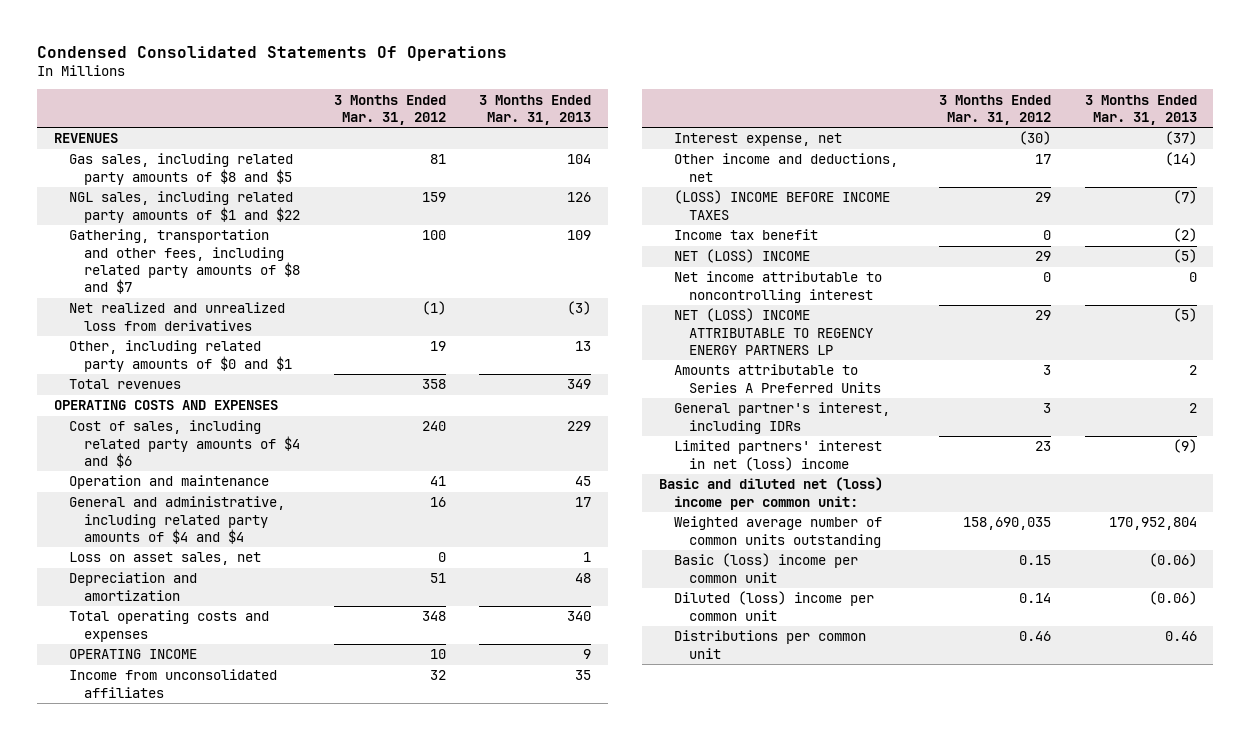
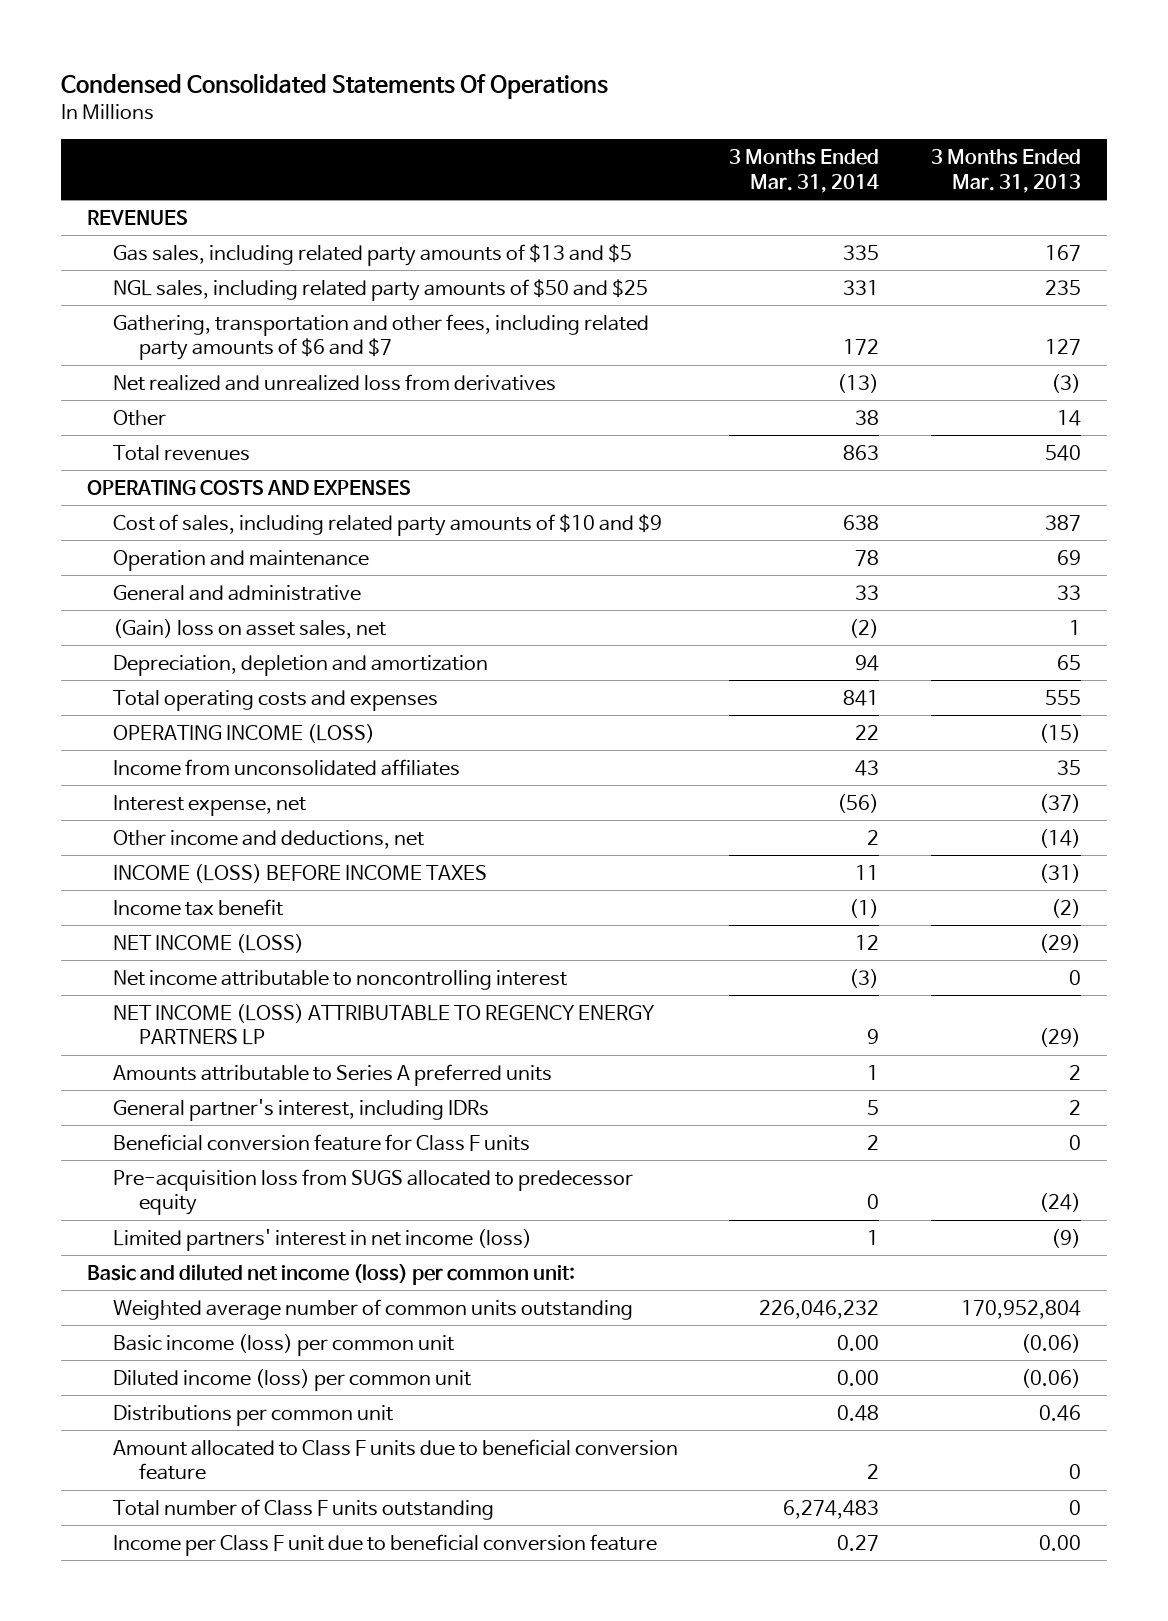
- | 3 Months Ended Mar. 31, 2012 | 3 Months Ended Mar. 31, 2013
+ | 3 Months Ended Mar. 31, 2014 | 3 Months Ended Mar. 31, 2013
- Gas sales, including related party amounts of $8 and $5 | 81 | 104
- NGL sales, including related party amounts of $1 and $22 | 159 | 126
- Gathering, transportation and other fees, including related party amounts of $8 and $7 | 100 | 109
+ Gas sales, including related party amounts of $13 and $5 | 335 | 167
+ NGL sales, including related party amounts of $50 and $25 | 331 | 235
+ Gathering, transportation and other fees, including related party amounts of $6 and $7 | 172 | 127
- Other, including related party amounts of $0 and $1 | 19 | 13
- Total revenues | 358 | 349
+ Other | 38 | 14
+ Total revenues | 863 | 540
- Cost of sales, including related party amounts of $4 and $6 | 240 | 229
- Operation and maintenance | 41 | 45
- General and administrative, including related party amounts of $4 and $4 | 16 | 17
- Loss on asset sales, net | 0 | 1
- Depreciation and amortization | 51 | 48
- Total operating costs and expenses | 348 | 340
- OPERATING INCOME | 10 | 9
+ Cost of sales, including related party amounts of $10 and $9 | 638 | 387
+ Operation and maintenance | 78 | 69
+ General and administrative | 33 | 33
+ (Gain) loss on asset sales, net | (2) | 1
+ Depreciation, depletion and amortization | 94 | 65
+ Total operating costs and expenses | 841 | 555
+ OPERATING INCOME (LOSS) | 22 | (15)
- (LOSS) INCOME BEFORE INCOME TAXES | 29 | (7)
+ INCOME (LOSS) BEFORE INCOME TAXES | 11 | (31)
- NET (LOSS) INCOME | 29 | (5)
+ NET INCOME (LOSS) | 12 | (29)
- NET (LOSS) INCOME ATTRIBUTABLE TO REGENCY ENERGY PARTNERS LP | 29 | (5)
- Amounts attributable to Series A Preferred Units | 3 | 2
+ NET INCOME (LOSS) ATTRIBUTABLE TO REGENCY ENERGY PARTNERS LP | 9 | (29)
+ Amounts attributable to Series A preferred units | 1 | 2
- Limited partners' interest in net (loss) income | 23 | (9)
- Basic and diluted net (loss) income per common unit:
+ Beneficial conversion feature for Class F units | 2 | 0
+ Pre-acquisition loss from SUGS allocated to predecessor equity | 0 | (24)
+ Limited partners' interest in net income (loss) | 1 | (9)
+ Basic and diluted net income (loss) per common unit:
- Basic (loss) income per common unit | 0.15 | (0.06)
- Diluted (loss) income per common unit | 0.14 | (0.06)
+ Basic income (loss) per common unit | 0.00 | (0.06)
+ Diluted income (loss) per common unit | 0.00 | (0.06)
+ Amount allocated to Class F units due to beneficial conversion feature | 2 | 0
+ Total number of Class F units outstanding | 6,274,483 | 0
+ Income per Class F unit due to beneficial conversion feature | 0.27 | 0.00

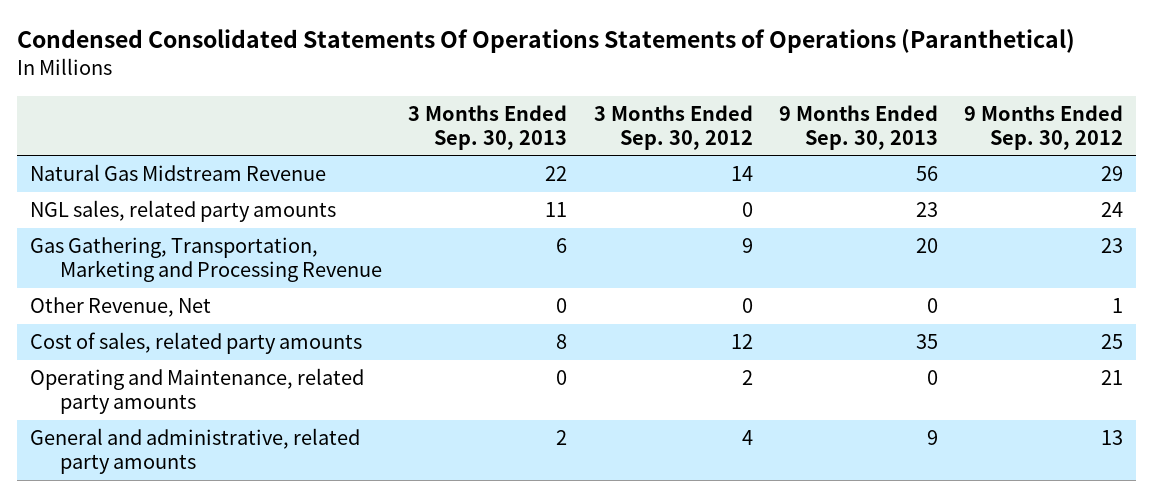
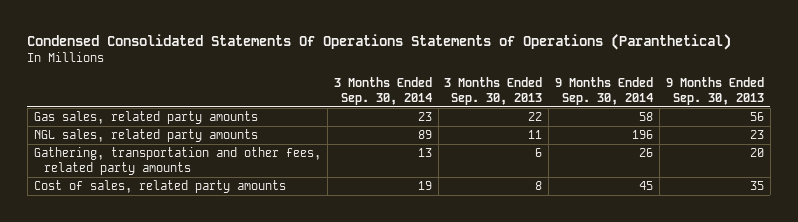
- | 3 Months Ended Sep. 30, 2013 | 3 Months Ended Sep. 30, 2012 | 9 Months Ended Sep. 30, 2013 | 9 Months Ended Sep. 30, 2012
+ | 3 Months Ended Sep. 30, 2014 | 3 Months Ended Sep. 30, 2013 | 9 Months Ended Sep. 30, 2014 | 9 Months Ended Sep. 30, 2013
- Natural Gas Midstream Revenue | 22 | 14 | 56 | 29
+ Gas sales, related party amounts | 23 | 22 | 58 | 56
- Gas Gathering, Transportation, Marketing and Processing Revenue | 6 | 9 | 20 | 23
- Other Revenue, Net | 0 | 0 | 0 | 1
+ Gathering, transportation and other fees, related party amounts | 13 | 6 | 26 | 20
- Operating and Maintenance, related party amounts | 0 | 2 | 0 | 21
- General and administrative, related party amounts | 2 | 4 | 9 | 13

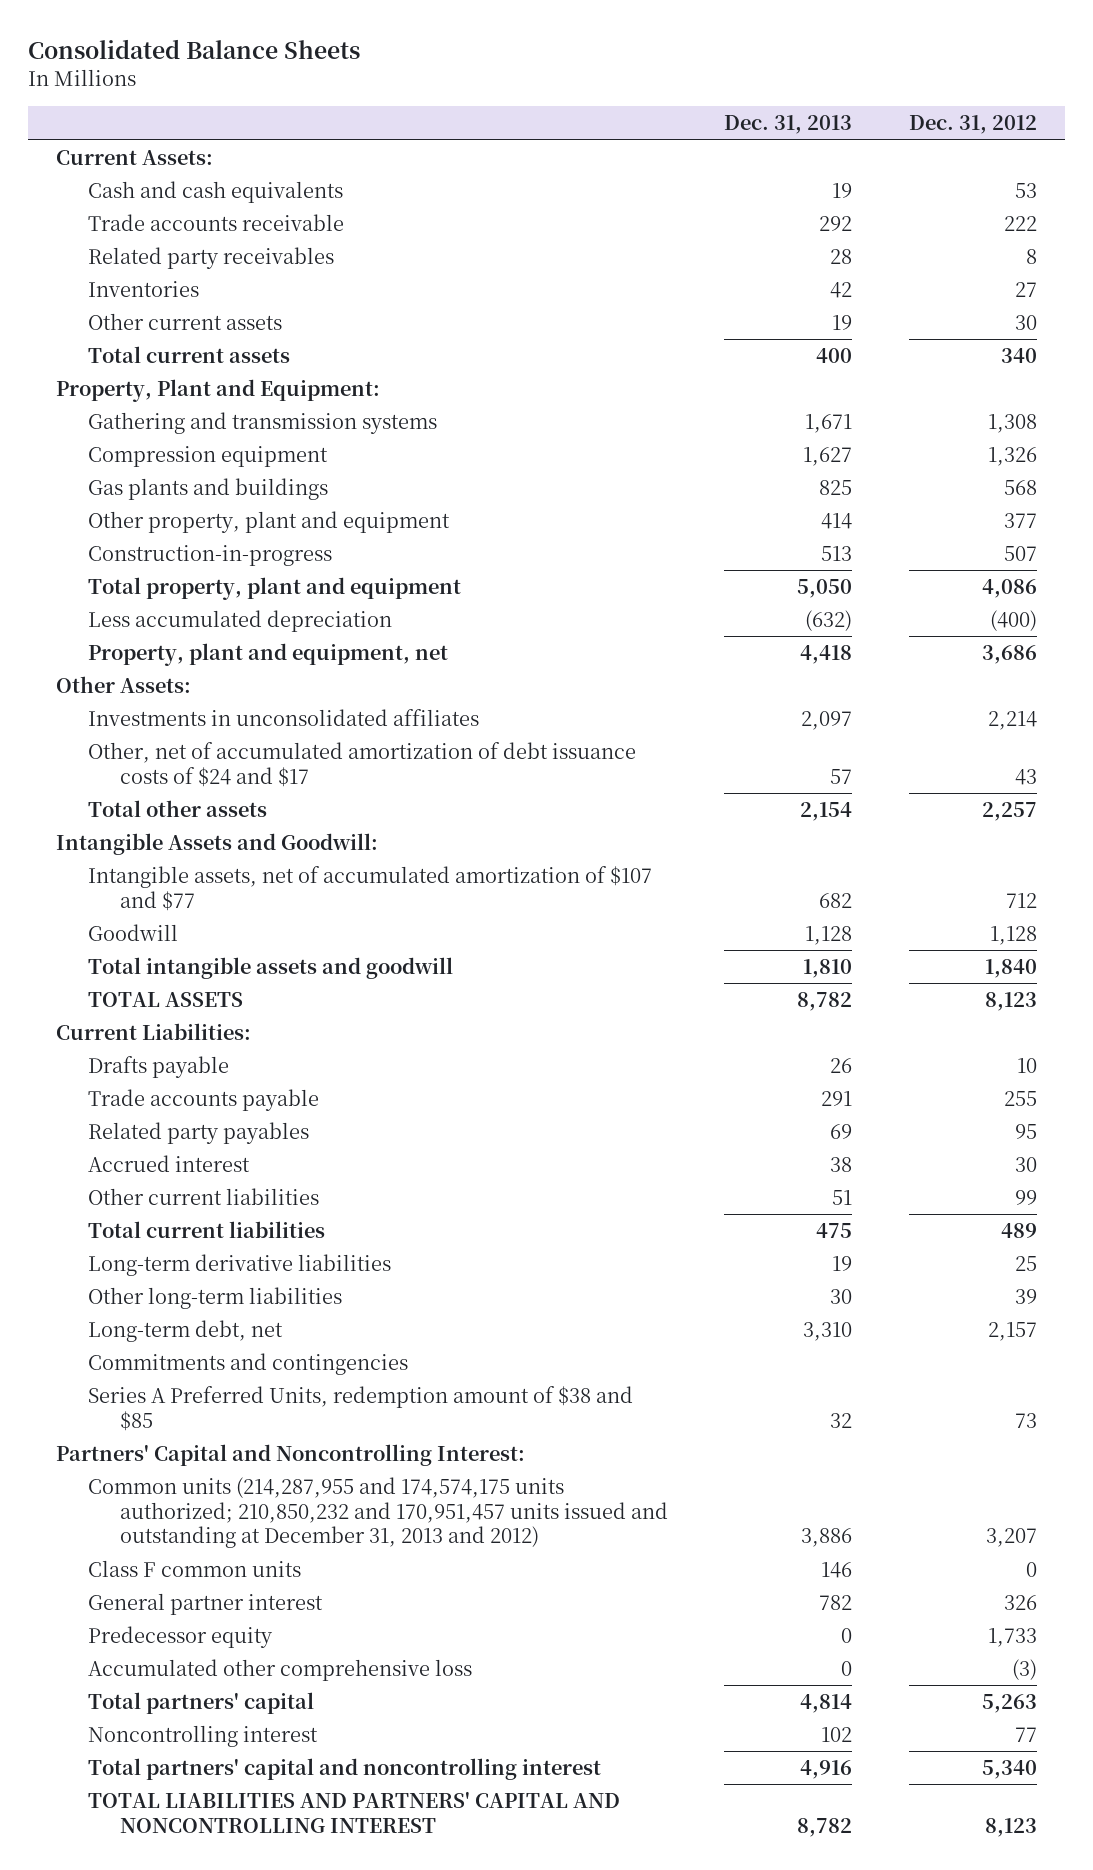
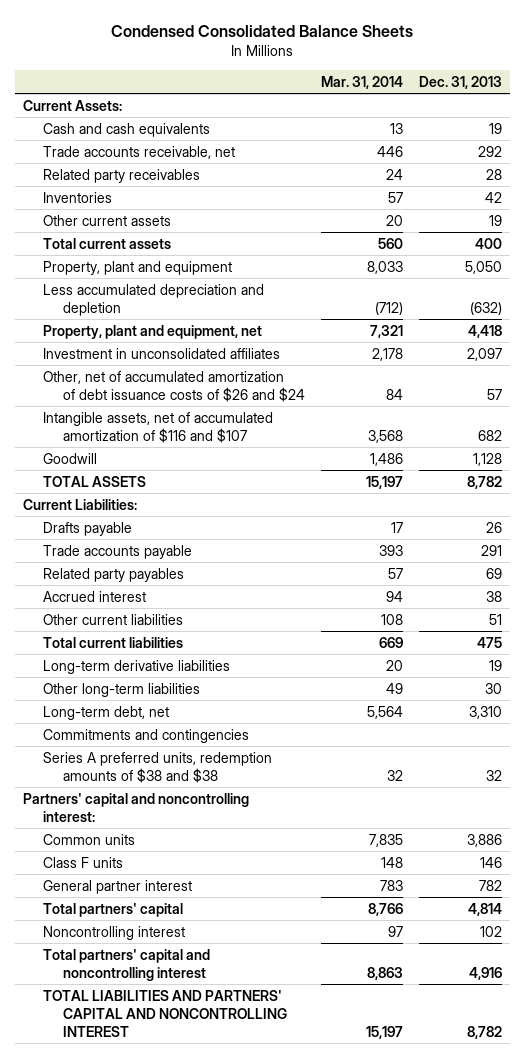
- Consolidated Balance Sheets
+ Condensed Consolidated Balance Sheets
- | Dec. 31, 2013 | Dec. 31, 2012
+ | Mar. 31, 2014 | Dec. 31, 2013
- Trade accounts receivable | 292 | 222
+ Trade accounts receivable, net | 446 | 292
- Property, Plant and Equipment:
- Gathering and transmission systems | 1,671 | 1,308
- Compression equipment | 1,627 | 1,326
- Gas plants and buildings | 825 | 568
- Other property, plant and equipment | 414 | 377
- Construction-in-progress | 513 | 507
- Total property, plant and equipment | 5,050 | 4,086
- Less accumulated depreciation | (632) | (400)
+ Property, plant and equipment | 8,033 | 5,050
+ Less accumulated depreciation and depletion | (712) | (632)
- Other Assets:
- Investments in unconsolidated affiliates | 2,097 | 2,214
- Other, net of accumulated amortization of debt issuance costs of $24 and $17 | 57 | 43
- Total other assets | 2,154 | 2,257
- Intangible Assets and Goodwill:
- Intangible assets, net of accumulated amortization of $107 and $77 | 682 | 712
+ Investment in unconsolidated affiliates | 2,178 | 2,097
+ Other, net of accumulated amortization of debt issuance costs of $26 and $24 | 84 | 57
+ Intangible assets, net of accumulated amortization of $116 and $107 | 3,568 | 682
- Total intangible assets and goodwill | 1,810 | 1,840
- Series A Preferred Units, redemption amount of $38 and $85 | 32 | 73
- Partners' Capital and Noncontrolling Interest:
- Common units (214,287,955 and 174,574,175 units authorized; 210,850,232 and 170,951,457 units issued and outstanding at December 31, 2013 and 2012) | 3,886 | 3,207
- Class F common units | 146 | 0
+ Series A preferred units, redemption amounts of $38 and $38 | 32 | 32
+ Partners' capital and noncontrolling interest:
+ Common units | 7,835 | 3,886
+ Class F units | 148 | 146
- Predecessor equity | 0 | 1,733
- Accumulated other comprehensive loss | 0 | (3)

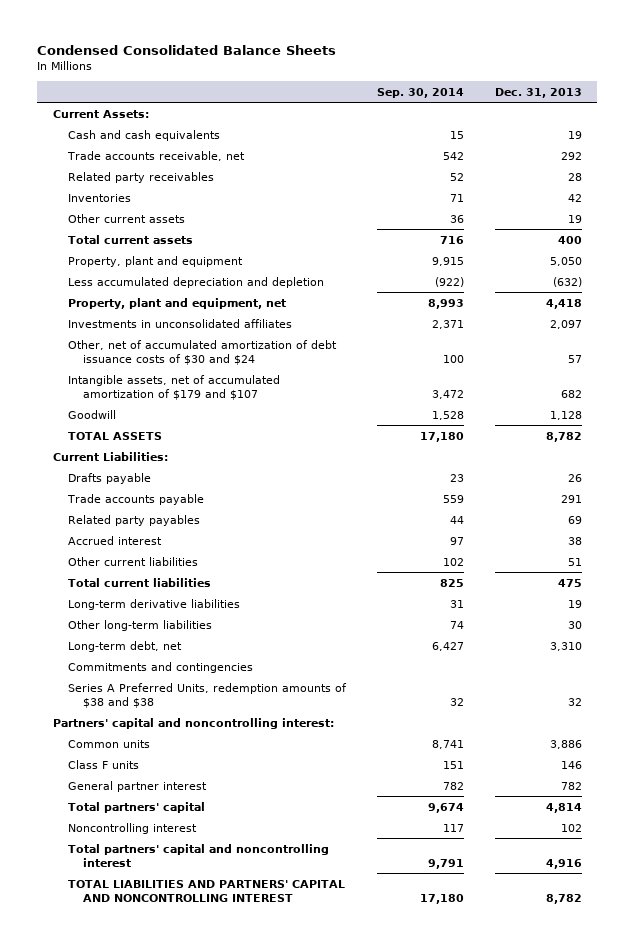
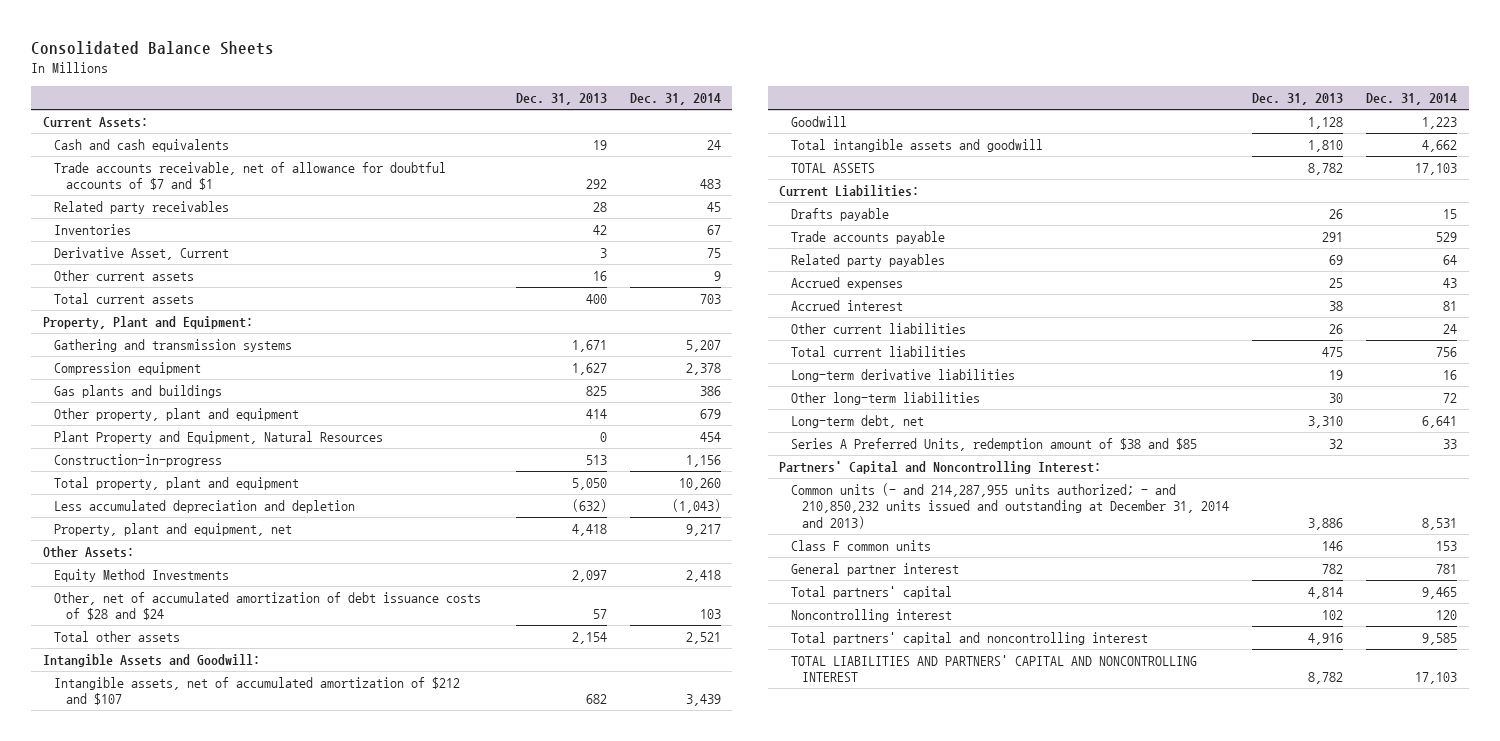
- Condensed Consolidated Balance Sheets
+ Consolidated Balance Sheets
- | Sep. 30, 2014 | Dec. 31, 2013
+ | Dec. 31, 2013 | Dec. 31, 2014
- Trade accounts receivable, net | 542 | 292
+ Trade accounts receivable, net of allowance for doubtful accounts of $7 and $1 | 292 | 483
- Other current assets | 36 | 19
+ Derivative Asset, Current | 3 | 75
+ Other current assets | 16 | 9
- Property, plant and equipment | 9,915 | 5,050
+ Property, Plant and Equipment:
+ Gathering and transmission systems | 1,671 | 5,207
+ Compression equipment | 1,627 | 2,378
+ Gas plants and buildings | 825 | 386
+ Other property, plant and equipment | 414 | 679
+ Plant Property and Equipment, Natural Resources | 0 | 454
+ Construction-in-progress | 513 | 1,156
+ Total property, plant and equipment | 5,050 | 10,260
- Investments in unconsolidated affiliates | 2,371 | 2,097
- Other, net of accumulated amortization of debt issuance costs of $30 and $24 | 100 | 57
- Intangible assets, net of accumulated amortization of $179 and $107 | 3,472 | 682
+ Other Assets:
+ Equity Method Investments | 2,097 | 2,418
+ Other, net of accumulated amortization of debt issuance costs of $28 and $24 | 57 | 103
+ Total other assets | 2,154 | 2,521
+ Intangible Assets and Goodwill:
+ Intangible assets, net of accumulated amortization of $212 and $107 | 682 | 3,439
+ Total intangible assets and goodwill | 1,810 | 4,662
+ Accrued expenses | 25 | 43
- Other current liabilities | 102 | 51
+ Other current liabilities | 26 | 24
- Commitments and contingencies
- Series A Preferred Units, redemption amounts of $38 and $38 | 32 | 32
- Partners' capital and noncontrolling interest:
- Common units | 8,741 | 3,886
- Class F units | 151 | 146
+ Series A Preferred Units, redemption amount of $38 and $85 | 32 | 33
+ Partners' Capital and Noncontrolling Interest:
+ Common units (- and 214,287,955 units authorized; - and 210,850,232 units issued and outstanding at December 31, 2014 and 2013) | 3,886 | 8,531
+ Class F common units | 146 | 153

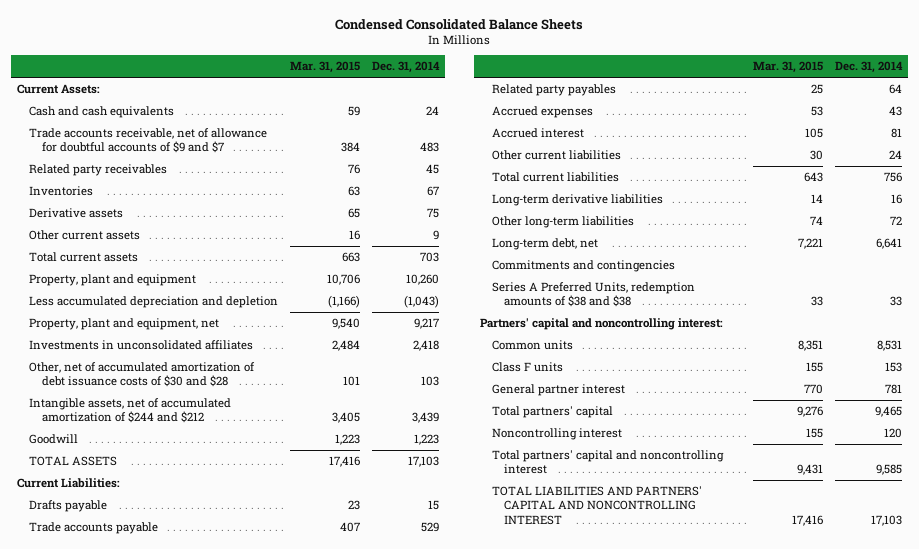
- Consolidated Balance Sheets
+ Condensed Consolidated Balance Sheets
- | Dec. 31, 2013 | Dec. 31, 2014
+ | Mar. 31, 2015 | Dec. 31, 2014
- Trade accounts receivable, net of allowance for doubtful accounts of $7 and $1 | 292 | 483
+ Trade accounts receivable, net of allowance for doubtful accounts of $9 and $7 | 384 | 483
- Derivative Asset, Current | 3 | 75
+ Derivative assets | 65 | 75
- Property, Plant and Equipment:
- Gathering and transmission systems | 1,671 | 5,207
- Compression equipment | 1,627 | 2,378
- Gas plants and buildings | 825 | 386
- Other property, plant and equipment | 414 | 679
- Plant Property and Equipment, Natural Resources | 0 | 454
- Construction-in-progress | 513 | 1,156
- Total property, plant and equipment | 5,050 | 10,260
+ Property, plant and equipment | 10,706 | 10,260
- Other Assets:
- Equity Method Investments | 2,097 | 2,418
- Other, net of accumulated amortization of debt issuance costs of $28 and $24 | 57 | 103
- Total other assets | 2,154 | 2,521
- Intangible Assets and Goodwill:
- Intangible assets, net of accumulated amortization of $212 and $107 | 682 | 3,439
+ Investments in unconsolidated affiliates | 2,484 | 2,418
+ Other, net of accumulated amortization of debt issuance costs of $30 and $28 | 101 | 103
+ Intangible assets, net of accumulated amortization of $244 and $212 | 3,405 | 3,439
- Total intangible assets and goodwill | 1,810 | 4,662
- Series A Preferred Units, redemption amount of $38 and $85 | 32 | 33
- Partners' Capital and Noncontrolling Interest:
- Common units (- and 214,287,955 units authorized; - and 210,850,232 units issued and outstanding at December 31, 2014 and 2013) | 3,886 | 8,531
- Class F common units | 146 | 153
+ Commitments and contingencies
+ Series A Preferred Units, redemption amounts of $38 and $38 | 33 | 33
+ Partners' capital and noncontrolling interest:
+ Common units | 8,351 | 8,531
+ Class F units | 155 | 153

